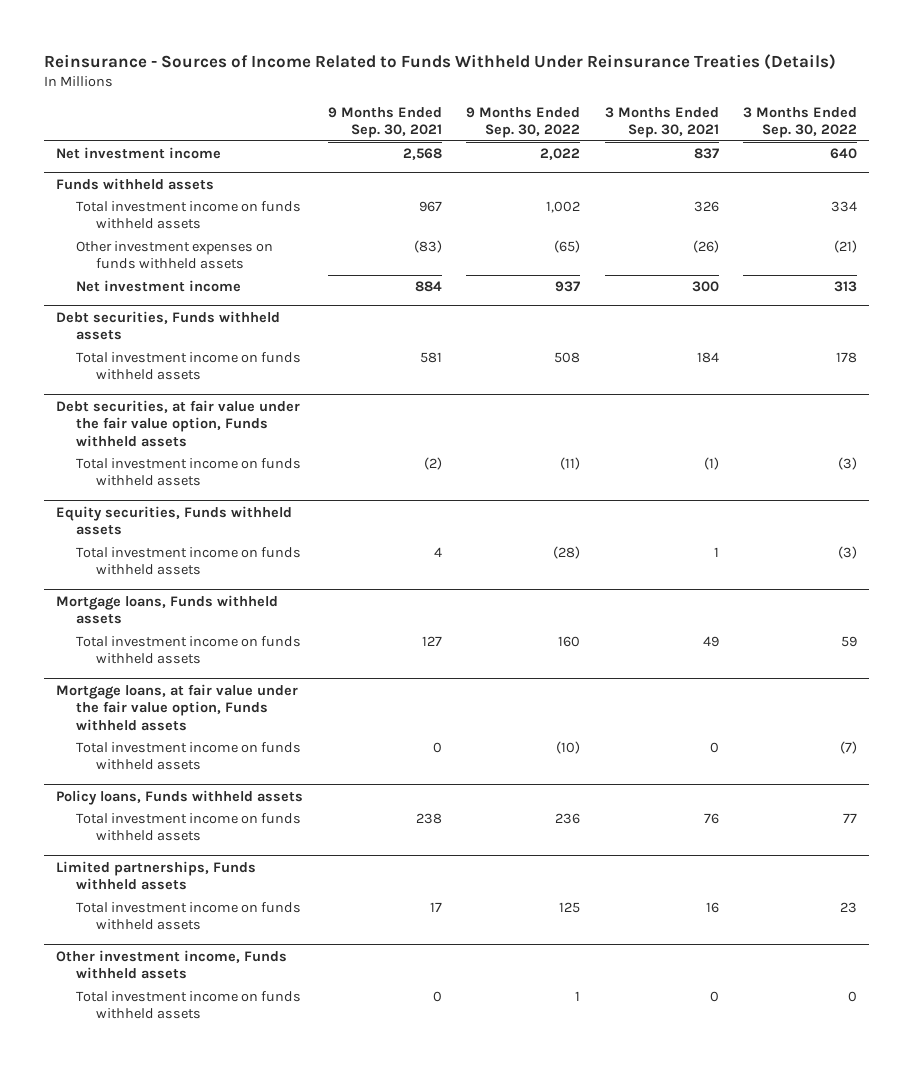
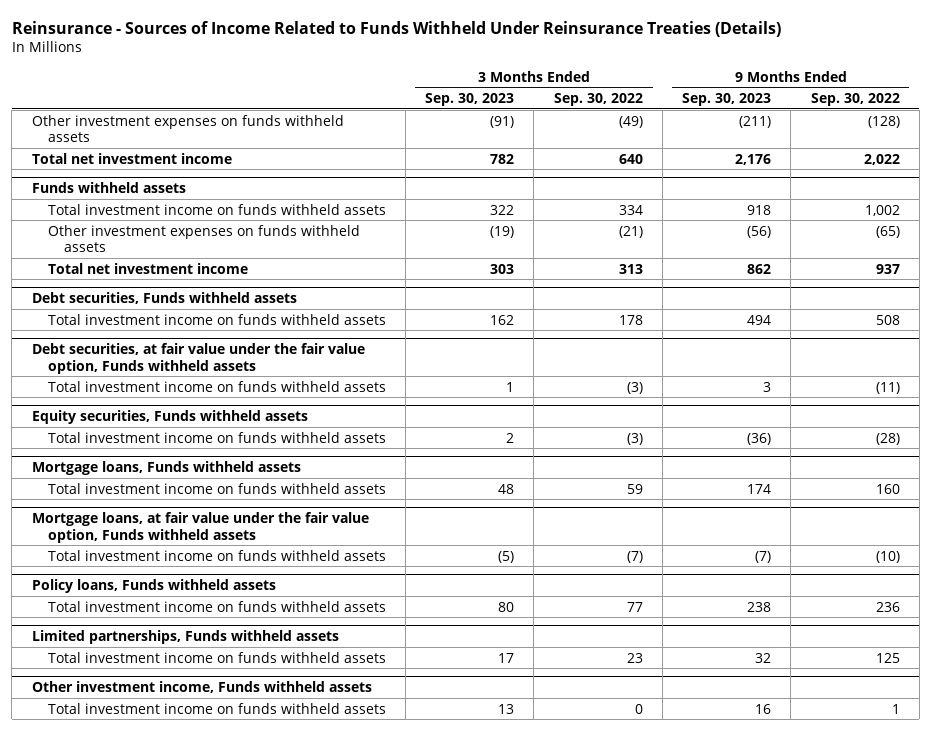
- | 9 Months Ended Sep. 30, 2021 | 9 Months Ended Sep. 30, 2022 | 3 Months Ended Sep. 30, 2021 | 3 Months Ended Sep. 30, 2022
+ | 3 Months Ended Sep. 30, 2023 | 3 Months Ended Sep. 30, 2022 | 9 Months Ended Sep. 30, 2023 | 9 Months Ended Sep. 30, 2022
- Net investment income | 2,568 | 2,022 | 837 | 640
+ Other investment expenses on funds withheld assets | (91) | (49) | (211) | (128)
+ Total net investment income | 782 | 640 | 2,176 | 2,022
@ Funds withheld assets
- Net investment income | 884 | 937 | 300 | 313
+ Total net investment income | 303 | 313 | 862 | 937

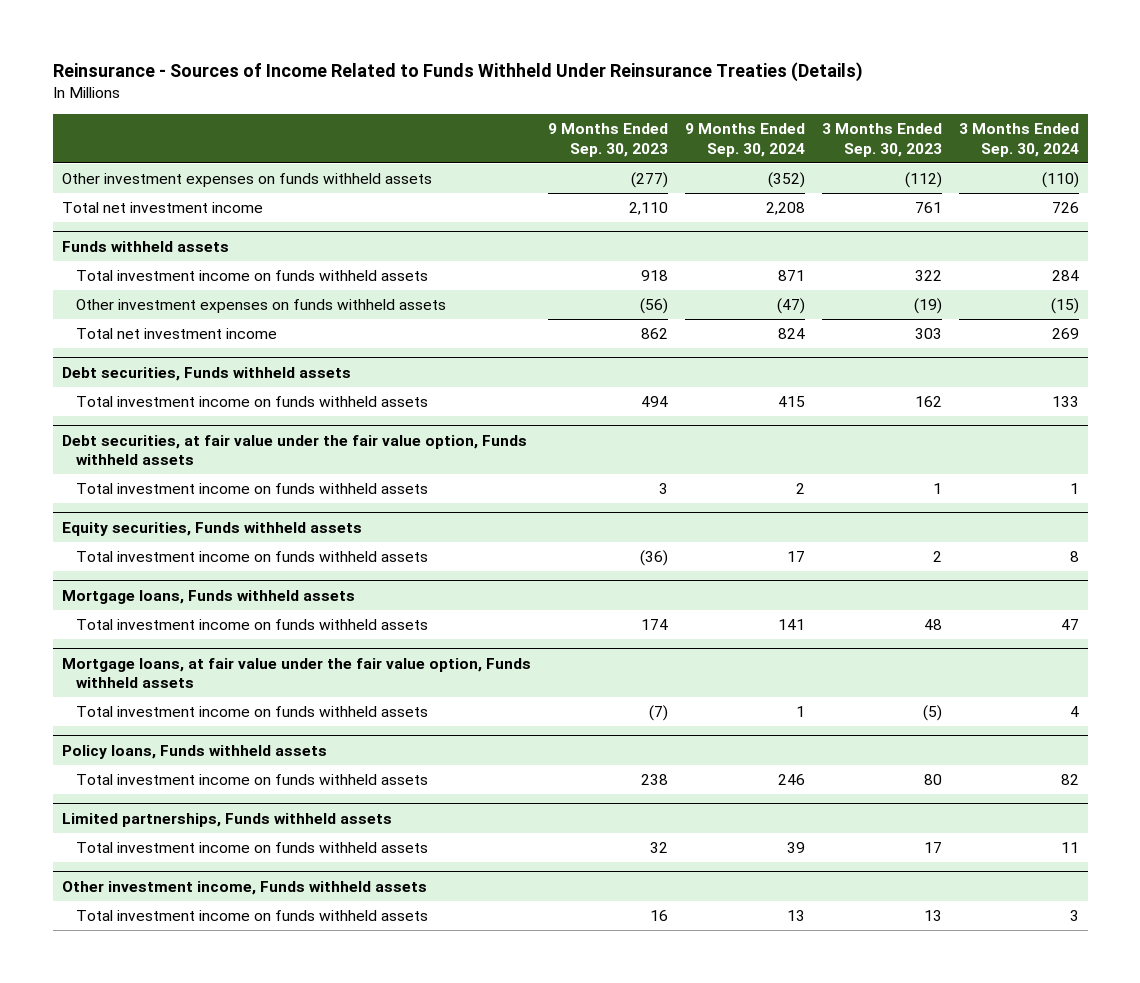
- | 3 Months Ended Sep. 30, 2023 | 3 Months Ended Sep. 30, 2022 | 9 Months Ended Sep. 30, 2023 | 9 Months Ended Sep. 30, 2022
+ | 9 Months Ended Sep. 30, 2023 | 9 Months Ended Sep. 30, 2024 | 3 Months Ended Sep. 30, 2023 | 3 Months Ended Sep. 30, 2024
- Other investment expenses on funds withheld assets | (91) | (49) | (211) | (128)
- Total net investment income | 782 | 640 | 2,176 | 2,022
+ Other investment expenses on funds withheld assets | (277) | (352) | (112) | (110)
+ Total net investment income | 2,110 | 2,208 | 761 | 726

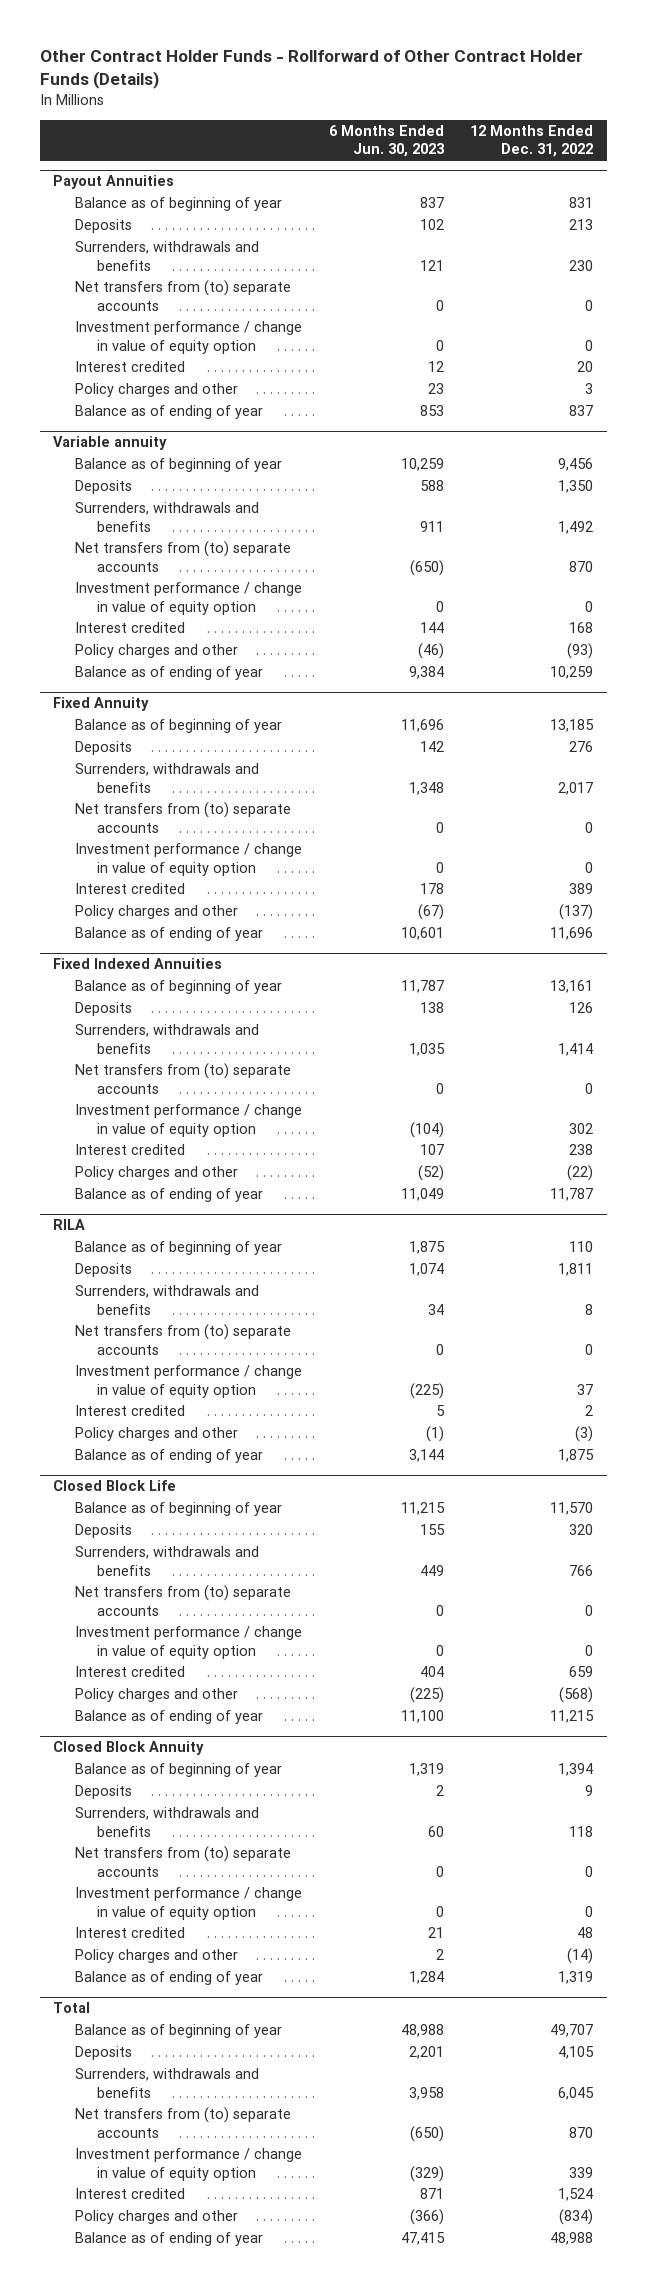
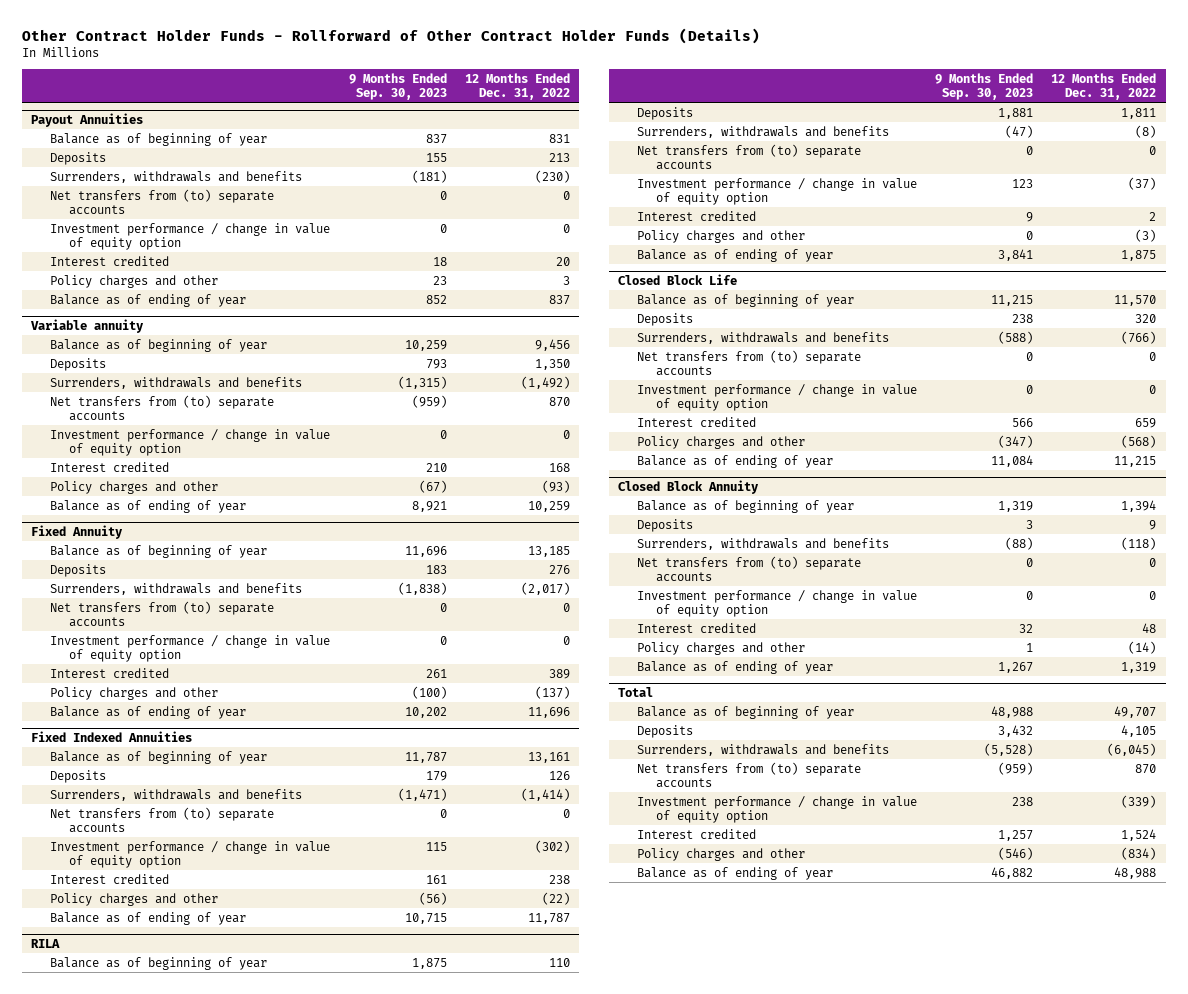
- | 6 Months Ended Jun. 30, 2023 | 12 Months Ended Dec. 31, 2022
+ | 9 Months Ended Sep. 30, 2023 | 12 Months Ended Dec. 31, 2022
@ Payout Annuities
- Surrenders, withdrawals and benefits | 121 | 230
+ Surrenders, withdrawals and benefits | (181) | (230)
@ Variable annuity
- Surrenders, withdrawals and benefits | 911 | 1,492
+ Surrenders, withdrawals and benefits | (1,315) | (1,492)
@ Fixed Annuity
- Surrenders, withdrawals and benefits | 1,348 | 2,017
+ Surrenders, withdrawals and benefits | (1,838) | (2,017)
@ Fixed Indexed Annuities
- Surrenders, withdrawals and benefits | 1,035 | 1,414
+ Surrenders, withdrawals and benefits | (1,471) | (1,414)
- Investment performance / change in value of equity option | (104) | 302
+ Investment performance / change in value of equity option | 115 | (302)
@ RILA
- Surrenders, withdrawals and benefits | 34 | 8
+ Surrenders, withdrawals and benefits | (47) | (8)
- Investment performance / change in value of equity option | (225) | 37
+ Investment performance / change in value of equity option | 123 | (37)
@ Closed Block Life
- Surrenders, withdrawals and benefits | 449 | 766
+ Surrenders, withdrawals and benefits | (588) | (766)
@ Closed Block Annuity
- Surrenders, withdrawals and benefits | 60 | 118
+ Surrenders, withdrawals and benefits | (88) | (118)
@ Total
- Surrenders, withdrawals and benefits | 3,958 | 6,045
+ Surrenders, withdrawals and benefits | (5,528) | (6,045)
- Investment performance / change in value of equity option | (329) | 339
+ Investment performance / change in value of equity option | 238 | (339)

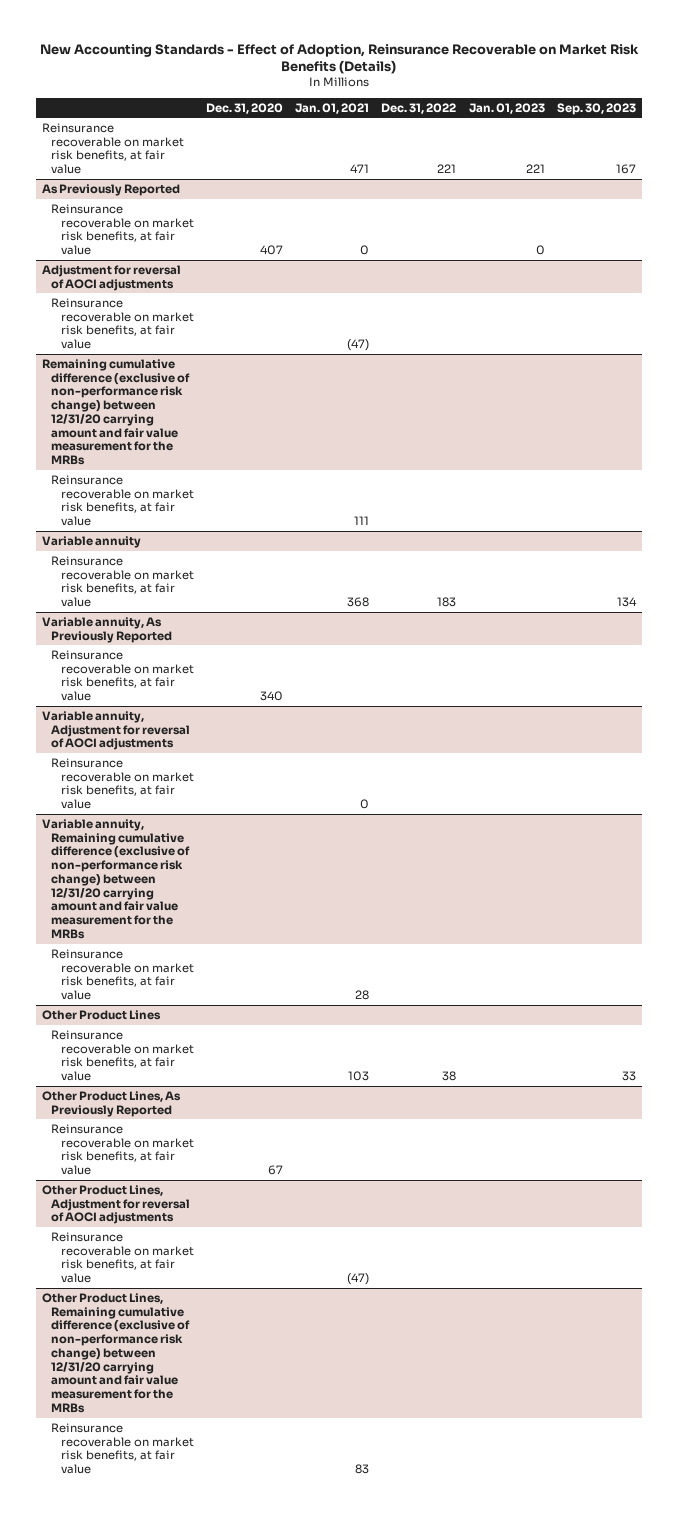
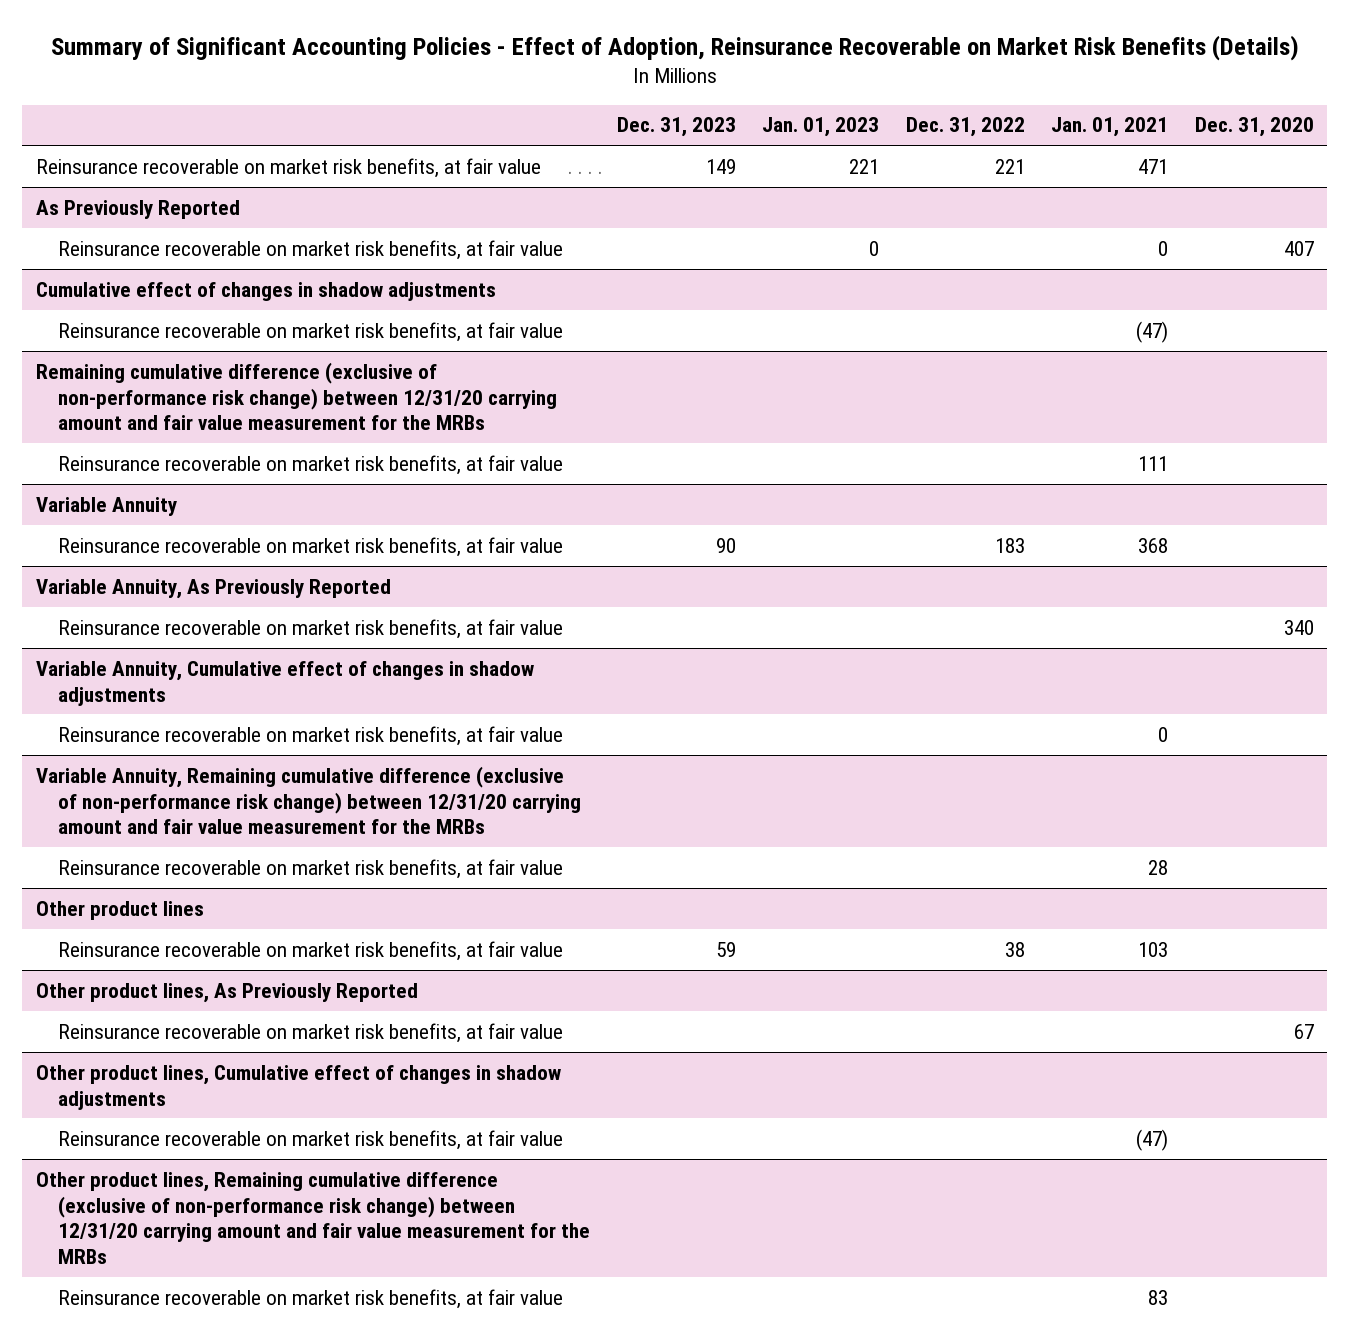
- New Accounting Standards - Effect of Adoption, Reinsurance Recoverable on Market Risk Benefits (Details)
+ Summary of Significant Accounting Policies - Effect of Adoption, Reinsurance Recoverable on Market Risk Benefits (Details)
- | Dec. 31, 2020 | Jan. 01, 2021 | Dec. 31, 2022 | Jan. 01, 2023 | Sep. 30, 2023
+ | Dec. 31, 2023 | Jan. 01, 2023 | Dec. 31, 2022 | Jan. 01, 2021 | Dec. 31, 2020
- Adjustment for reversal of AOCI adjustments
+ Cumulative effect of changes in shadow adjustments
- Variable annuity
+ Variable Annuity
- Variable annuity, As Previously Reported
+ Variable Annuity, As Previously Reported
- Variable annuity, Adjustment for reversal of AOCI adjustments
+ Variable Annuity, Cumulative effect of changes in shadow adjustments
- Variable annuity, Remaining cumulative difference (exclusive of non-performance risk change) between 12/31/20 carrying amount and fair value measurement for the MRBs
+ Variable Annuity, Remaining cumulative difference (exclusive of non-performance risk change) between 12/31/20 carrying amount and fair value measurement for the MRBs
- Other Product Lines
+ Other product lines
- Other Product Lines, As Previously Reported
+ Other product lines, As Previously Reported
- Other Product Lines, Adjustment for reversal of AOCI adjustments
+ Other product lines, Cumulative effect of changes in shadow adjustments
- Other Product Lines, Remaining cumulative difference (exclusive of non-performance risk change) between 12/31/20 carrying amount and fair value measurement for the MRBs
+ Other product lines, Remaining cumulative difference (exclusive of non-performance risk change) between 12/31/20 carrying amount and fair value measurement for the MRBs

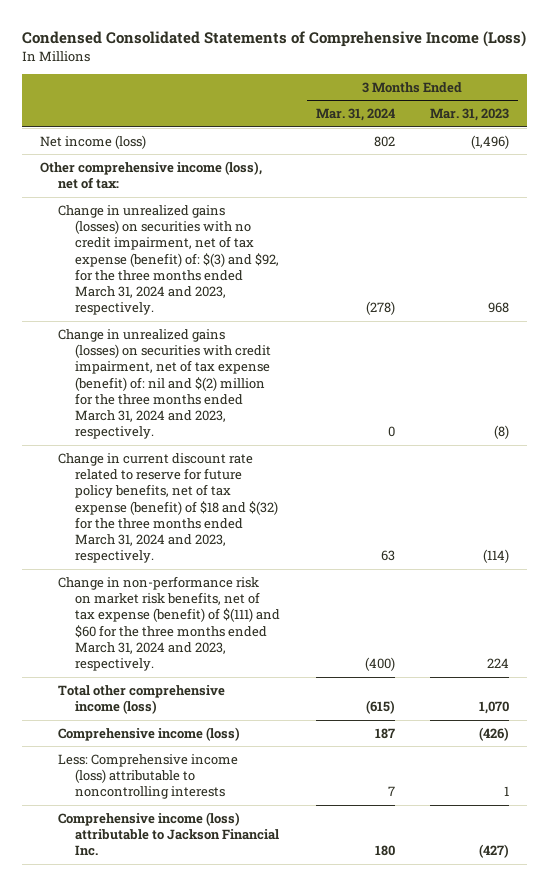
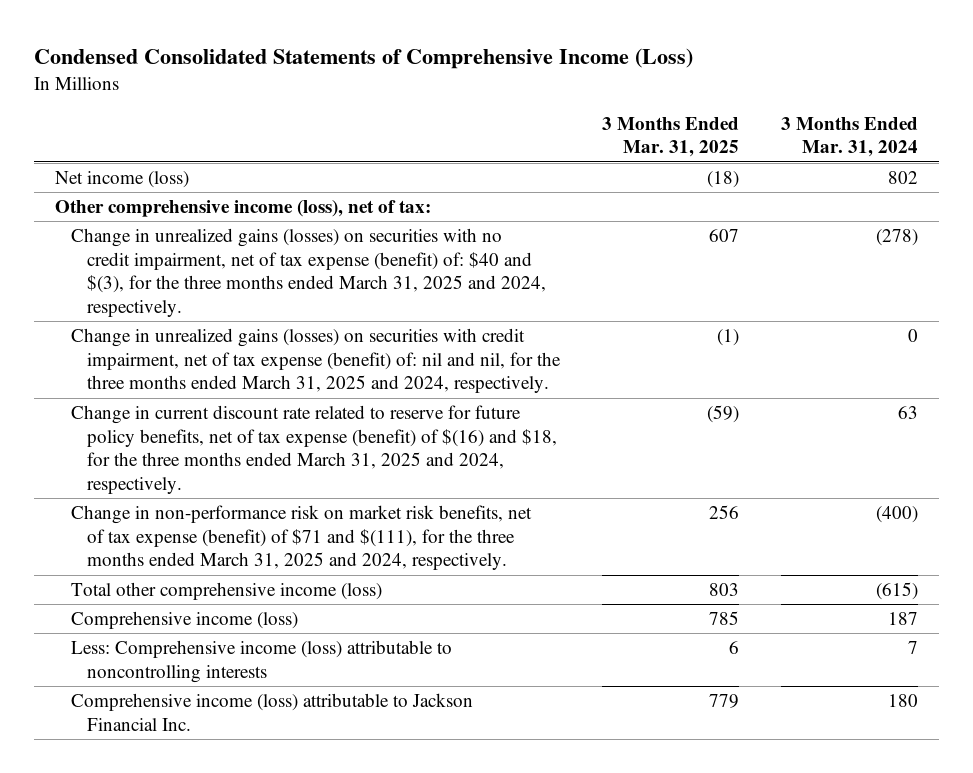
- | 3 Months Ended Mar. 31, 2024 | 3 Months Ended Mar. 31, 2023
+ | 3 Months Ended Mar. 31, 2025 | 3 Months Ended Mar. 31, 2024
- Change in unrealized gains (losses) on securities with no credit impairment, net of tax expense (benefit) of: $(3) and $92, for the three months ended March 31, 2024 and 2023, respectively. | (278) | 968
- Change in unrealized gains (losses) on securities with credit impairment, net of tax expense (benefit) of: nil and $(2) million for the three months ended March 31, 2024 and 2023, respectively. | 0 | (8)
- Change in current discount rate related to reserve for future policy benefits, net of tax expense (benefit) of $18 and $(32) for the three months ended March 31, 2024 and 2023, respectively. | 63 | (114)
- Change in non-performance risk on market risk benefits, net of tax expense (benefit) of $(111) and $60 for the three months ended March 31, 2024 and 2023, respectively. | (400) | 224
+ Change in unrealized gains (losses) on securities with no credit impairment, net of tax expense (benefit) of: $40 and $(3), for the three months ended March 31, 2025 and 2024, respectively. | 607 | (278)
+ Change in unrealized gains (losses) on securities with credit impairment, net of tax expense (benefit) of: nil and nil, for the three months ended March 31, 2025 and 2024, respectively. | (1) | 0
+ Change in current discount rate related to reserve for future policy benefits, net of tax expense (benefit) of $(16) and $18, for the three months ended March 31, 2025 and 2024, respectively. | (59) | 63
+ Change in non-performance risk on market risk benefits, net of tax expense (benefit) of $71 and $(111), for the three months ended March 31, 2025 and 2024, respectively. | 256 | (400)

